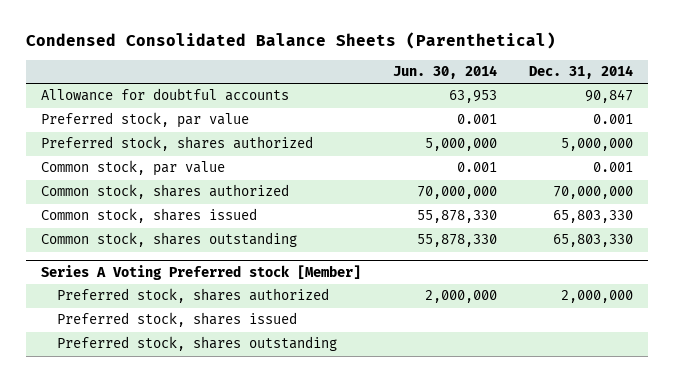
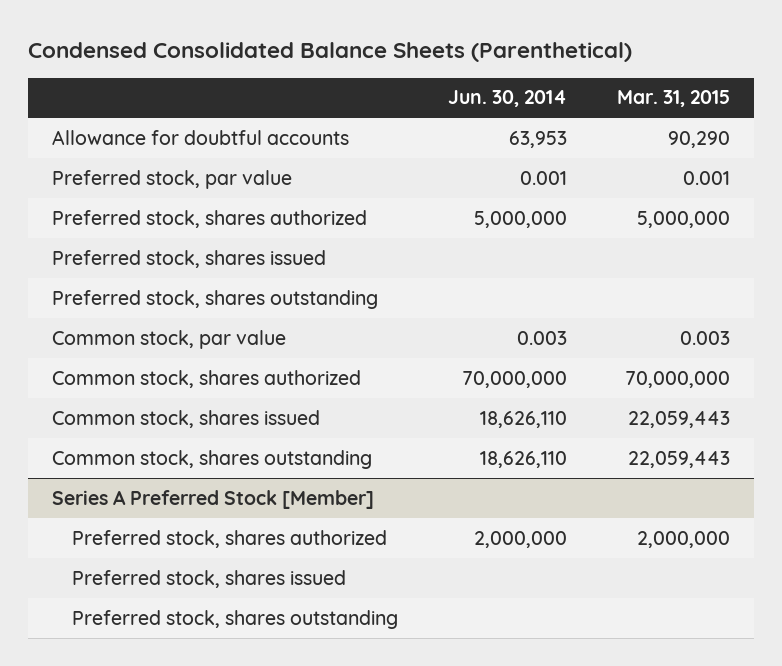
- | Jun. 30, 2014 | Dec. 31, 2014
+ | Jun. 30, 2014 | Mar. 31, 2015
- Common stock, par value | 0.001 | 0.001
+ Preferred stock, shares issued
+ Preferred stock, shares outstanding
+ Common stock, par value | 0.003 | 0.003
- Common stock, shares issued | 55,878,330 | 65,803,330
- Common stock, shares outstanding | 55,878,330 | 65,803,330
- Series A Voting Preferred stock [Member]
+ Common stock, shares issued | 18,626,110 | 22,059,443
+ Common stock, shares outstanding | 18,626,110 | 22,059,443
+ Series A Preferred Stock [Member]

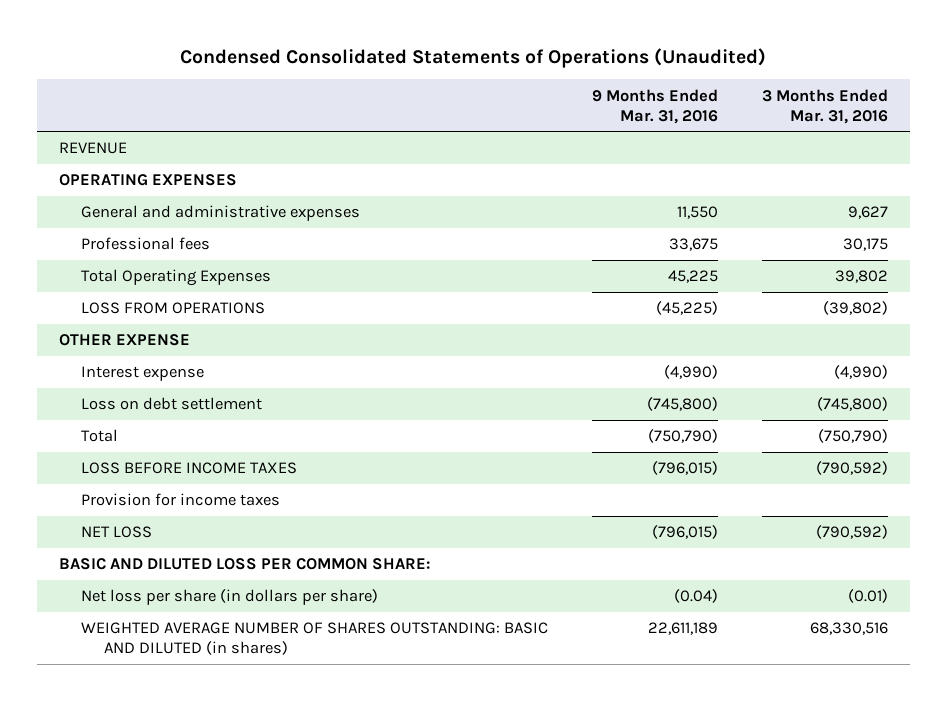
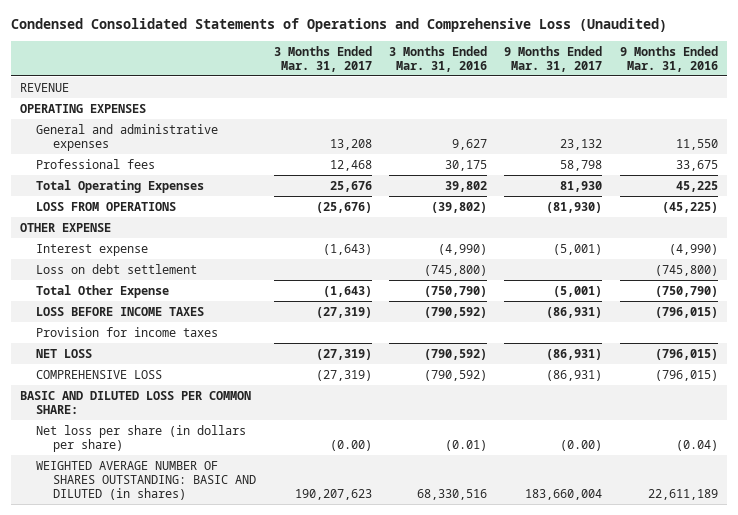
- Condensed Consolidated Statements of Operations (Unaudited)
+ Condensed Consolidated Statements of Operations and Comprehensive Loss (Unaudited)
- | 9 Months Ended Mar. 31, 2016 | 3 Months Ended Mar. 31, 2016
+ | 3 Months Ended Mar. 31, 2017 | 3 Months Ended Mar. 31, 2016 | 9 Months Ended Mar. 31, 2017 | 9 Months Ended Mar. 31, 2016
- Total | (750,790) | (750,790)
+ Total Other Expense | (1,643) | (750,790) | (5,001) | (750,790)
+ COMPREHENSIVE LOSS | (27,319) | (790,592) | (86,931) | (796,015)

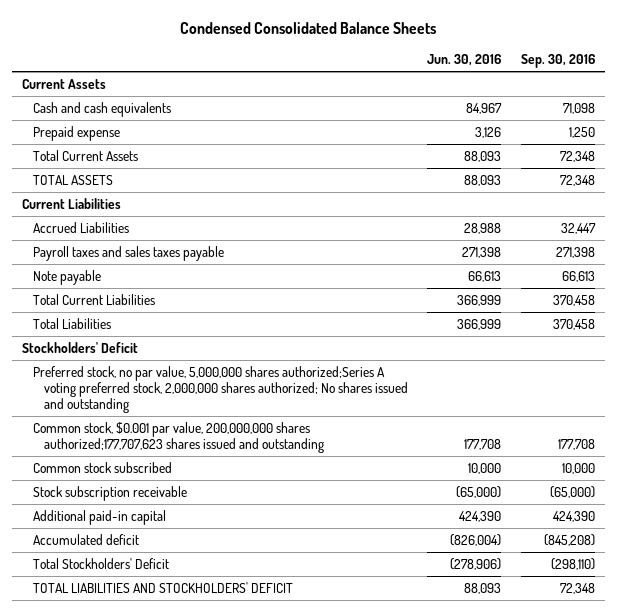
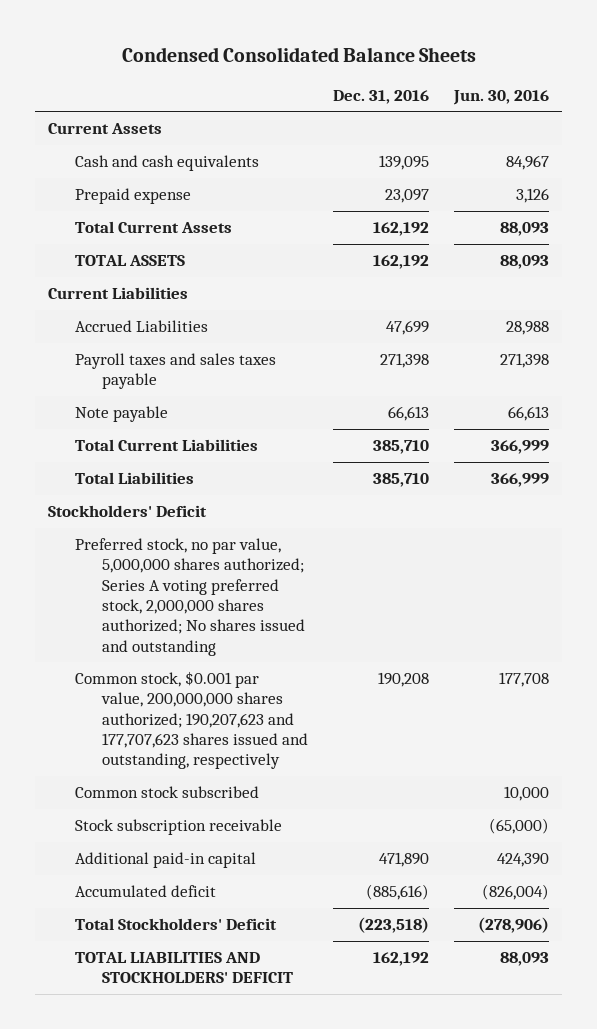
- | Jun. 30, 2016 | Sep. 30, 2016
+ | Dec. 31, 2016 | Jun. 30, 2016
- Preferred stock, no par value, 5,000,000 shares authorized;Series A voting preferred stock, 2,000,000 shares authorized; No shares issued and outstanding
- Common stock, $0.001 par value, 200,000,000 shares authorized;177,707,623 shares issued and outstanding | 177,708 | 177,708
+ Preferred stock, no par value, 5,000,000 shares authorized; Series A voting preferred stock, 2,000,000 shares authorized; No shares issued and outstanding
+ Common stock, $0.001 par value, 200,000,000 shares authorized; 190,207,623 and 177,707,623 shares issued and outstanding, respectively | 190,208 | 177,708

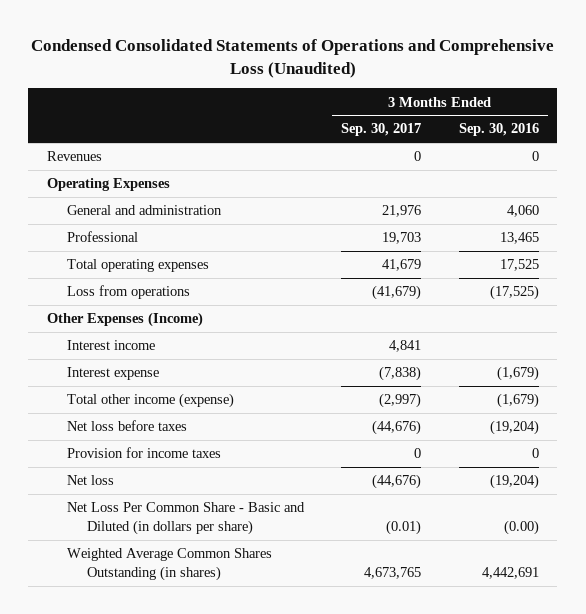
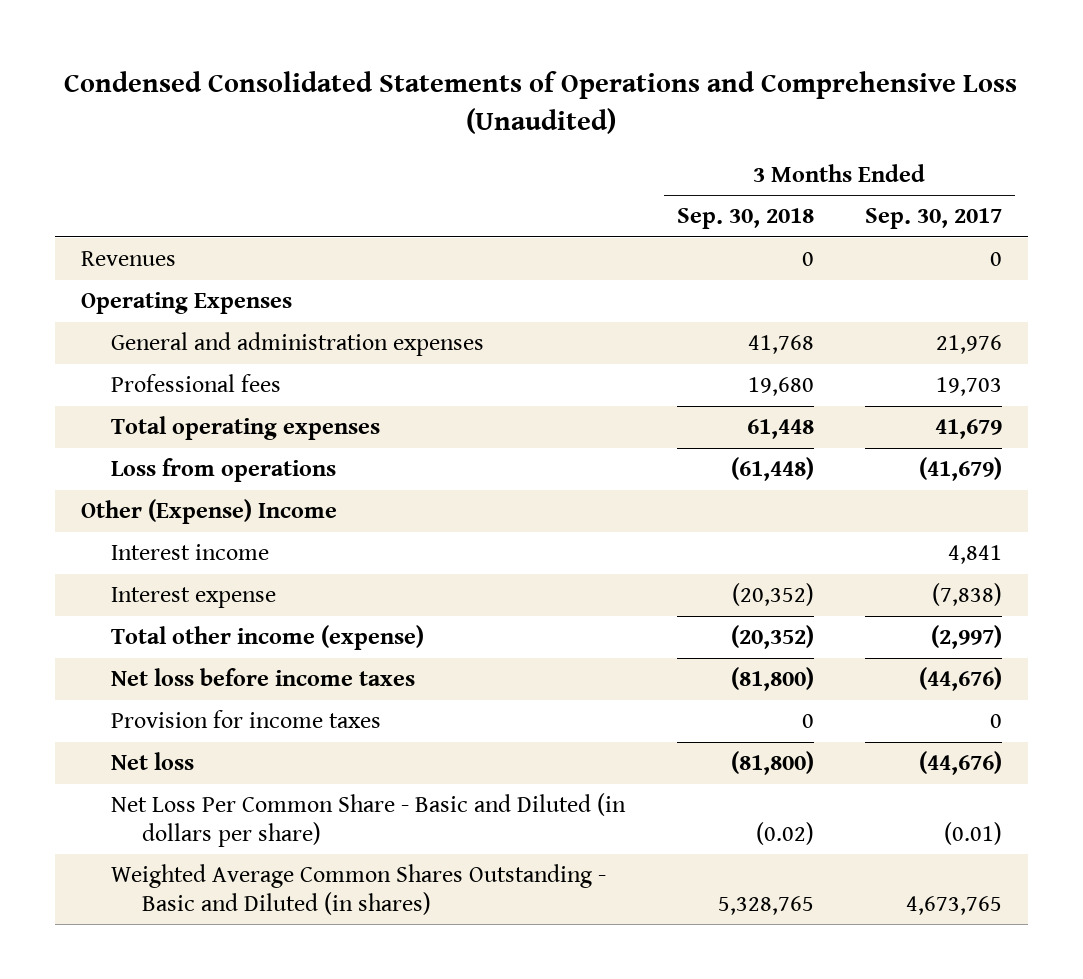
- | 3 Months Ended Sep. 30, 2017 | 3 Months Ended Sep. 30, 2016
+ | 3 Months Ended Sep. 30, 2018 | 3 Months Ended Sep. 30, 2017
- General and administration | 21,976 | 4,060
- Professional | 19,703 | 13,465
+ General and administration expenses | 41,768 | 21,976
+ Professional fees | 19,680 | 19,703
- Other Expenses (Income)
+ Other (Expense) Income
- Net loss before taxes | (44,676) | (19,204)
+ Net loss before income taxes | (81,800) | (44,676)
- Weighted Average Common Shares Outstanding (in shares) | 4,673,765 | 4,442,691
+ Weighted Average Common Shares Outstanding - Basic and Diluted (in shares) | 5,328,765 | 4,673,765

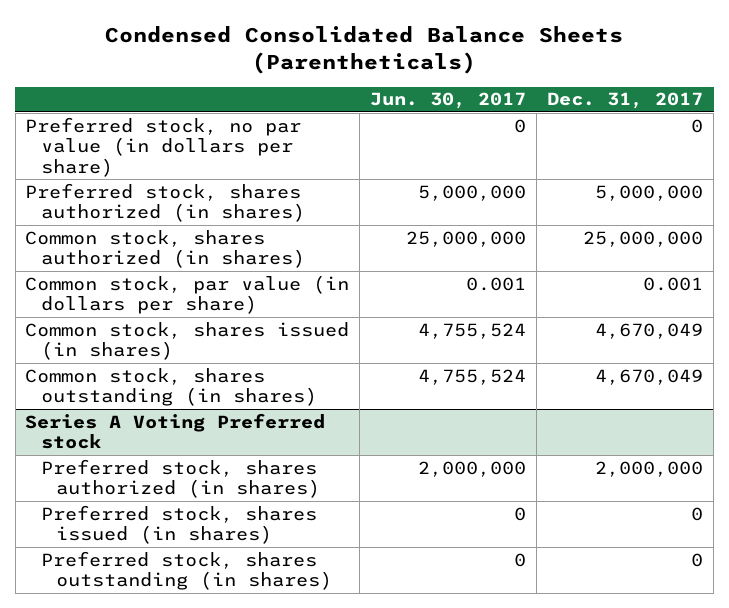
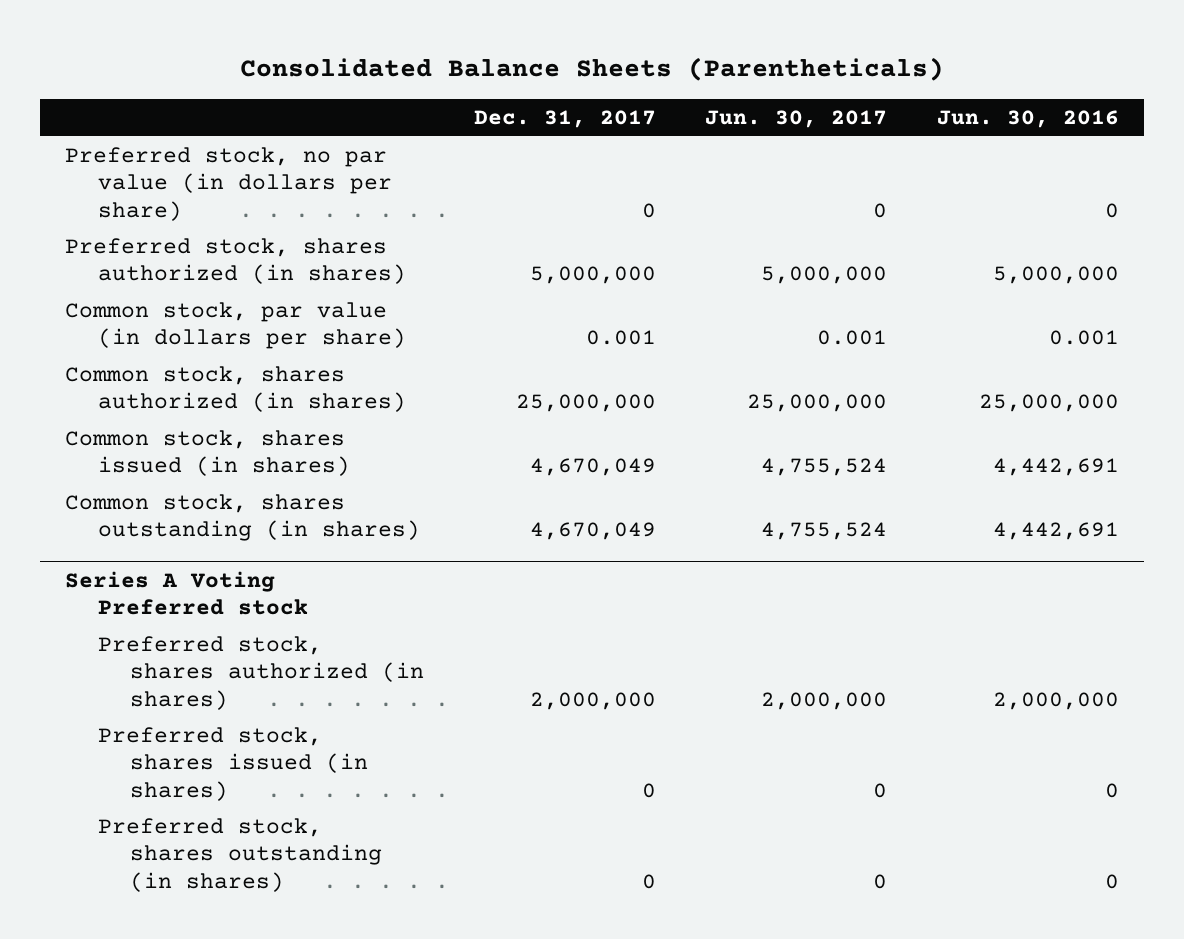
- Condensed Consolidated Balance Sheets (Parentheticals)
+ Consolidated Balance Sheets (Parentheticals)
- | Jun. 30, 2017 | Dec. 31, 2017
+ | Dec. 31, 2017 | Jun. 30, 2017 | Jun. 30, 2016
moved down: Common stock, shares authorized (in shares) | 25,000,000 | 25,000,000 | 25,000,000

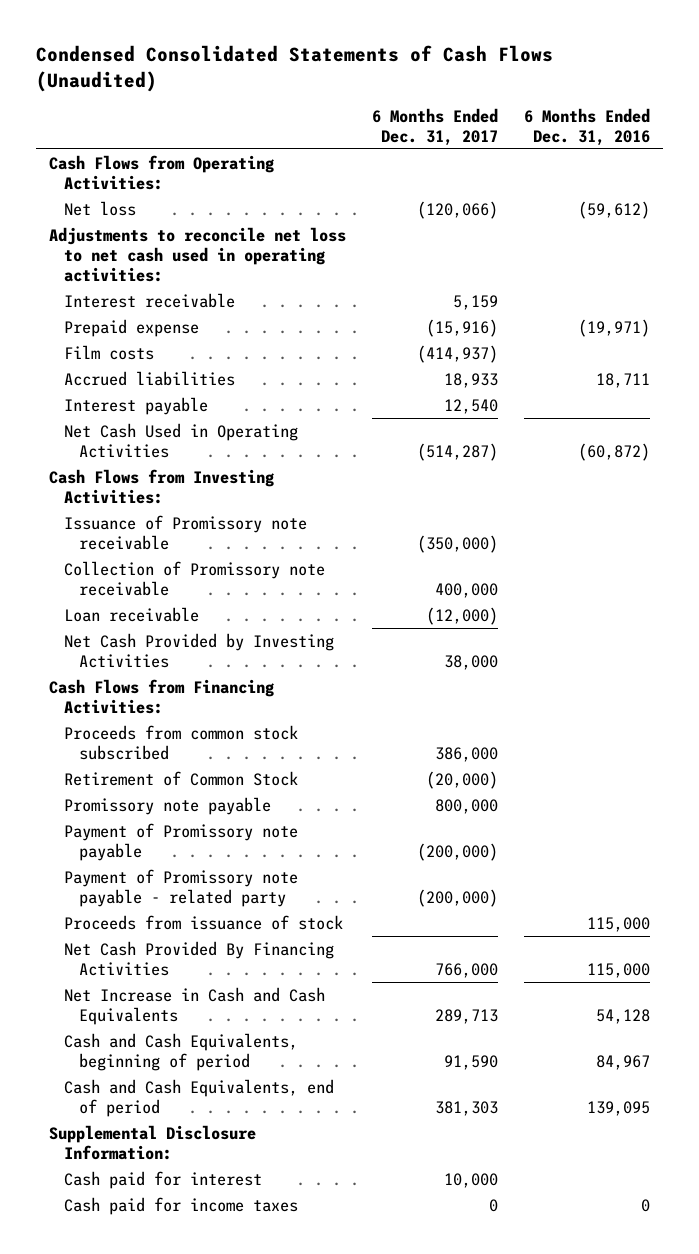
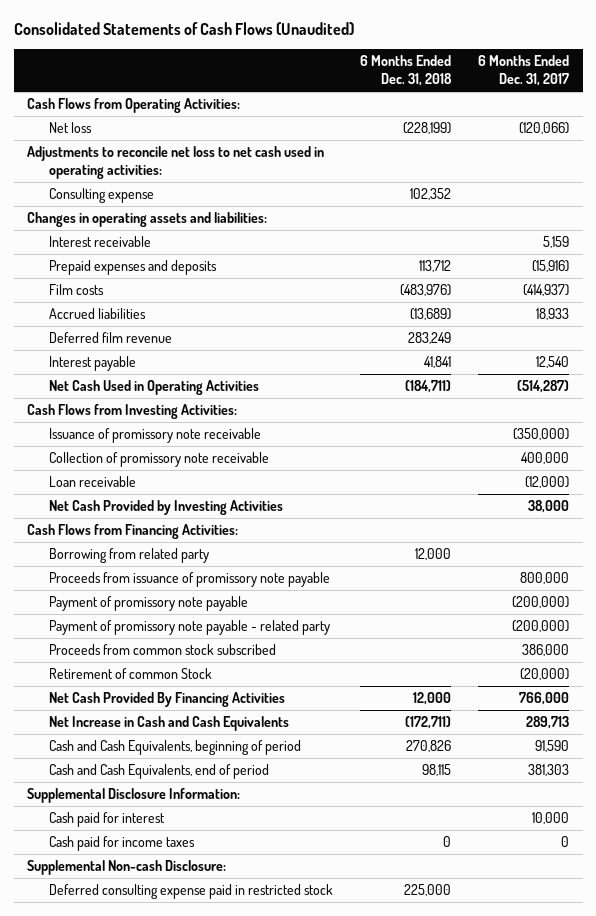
- Condensed Consolidated Statements of Cash Flows (Unaudited)
+ Consolidated Statements of Cash Flows (Unaudited)
- | 6 Months Ended Dec. 31, 2017 | 6 Months Ended Dec. 31, 2016
+ | 6 Months Ended Dec. 31, 2018 | 6 Months Ended Dec. 31, 2017
+ Consulting expense | 102,352 |
+ Changes in operating assets and liabilities:
- Prepaid expense | (15,916) | (19,971)
+ Prepaid expenses and deposits | 113,712 | (15,916)
+ Deferred film revenue | 283,249 |
- Issuance of Promissory note receivable | (350,000) |
- Collection of Promissory note receivable | 400,000 |
+ Issuance of promissory note receivable | | (350,000)
+ Collection of promissory note receivable | | 400,000
+ Borrowing from related party | 12,000 |
+ Proceeds from issuance of promissory note payable | | 800,000
+ Payment of promissory note payable | | (200,000)
+ Payment of promissory note payable - related party | | (200,000)
- Retirement of Common Stock | (20,000) |
- Promissory note payable | 800,000 |
- Payment of Promissory note payable | (200,000) |
- Payment of Promissory note payable - related party | (200,000) |
- Proceeds from issuance of stock | | 115,000
+ Retirement of common Stock | | (20,000)
+ Supplemental Non-cash Disclosure:
+ Deferred consulting expense paid in restricted stock | 225,000 |

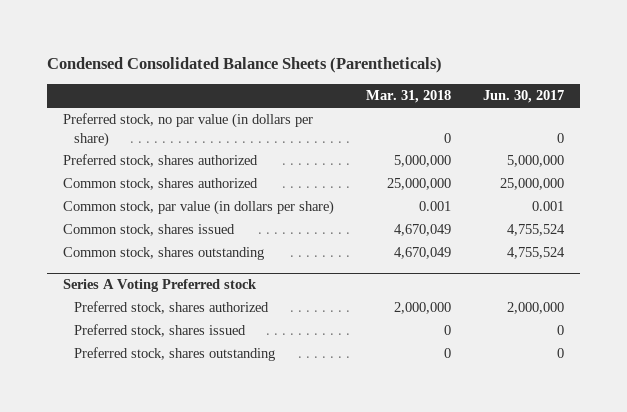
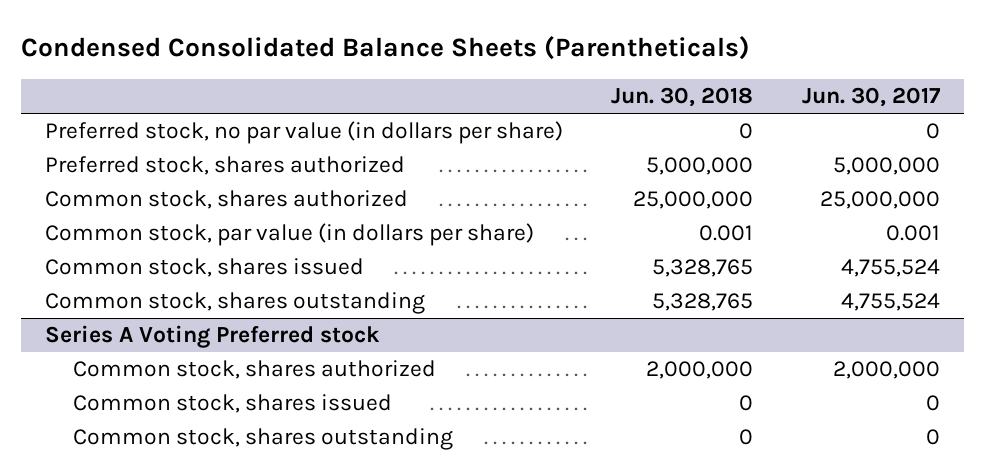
- | Mar. 31, 2018 | Jun. 30, 2017
+ | Jun. 30, 2018 | Jun. 30, 2017
@ Series A Voting Preferred stock
- Preferred stock, shares authorized | 2,000,000 | 2,000,000
- Preferred stock, shares issued | 0 | 0
- Preferred stock, shares outstanding | 0 | 0
+ Common stock, shares authorized | 2,000,000 | 2,000,000
+ Common stock, shares issued | 0 | 0
+ Common stock, shares outstanding | 0 | 0

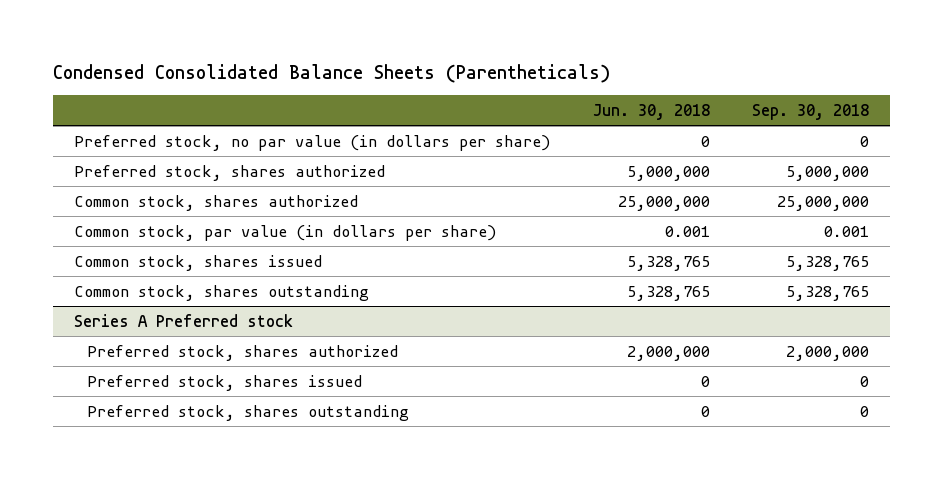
- | Jun. 30, 2018 | Jun. 30, 2017
+ | Jun. 30, 2018 | Sep. 30, 2018
- Series A Voting Preferred stock
- Common stock, shares authorized | 2,000,000 | 2,000,000
- Common stock, shares issued | 0 | 0
- Common stock, shares outstanding | 0 | 0
+ Series A Preferred stock
+ Preferred stock, shares authorized | 2,000,000 | 2,000,000
+ Preferred stock, shares issued | 0 | 0
+ Preferred stock, shares outstanding | 0 | 0

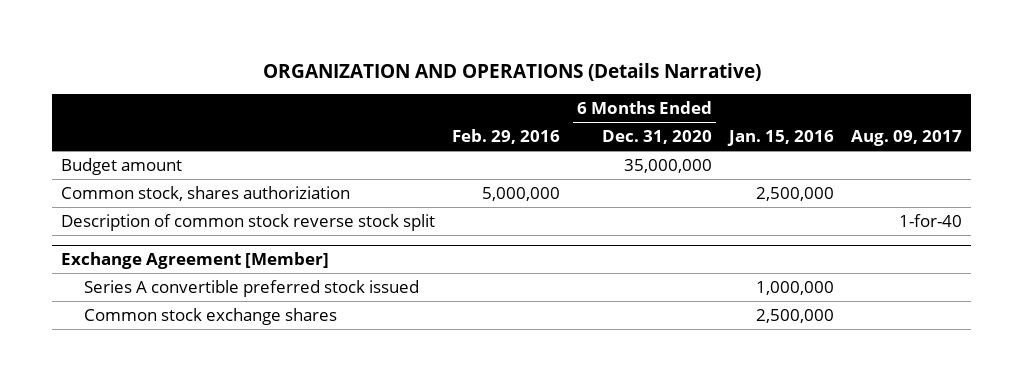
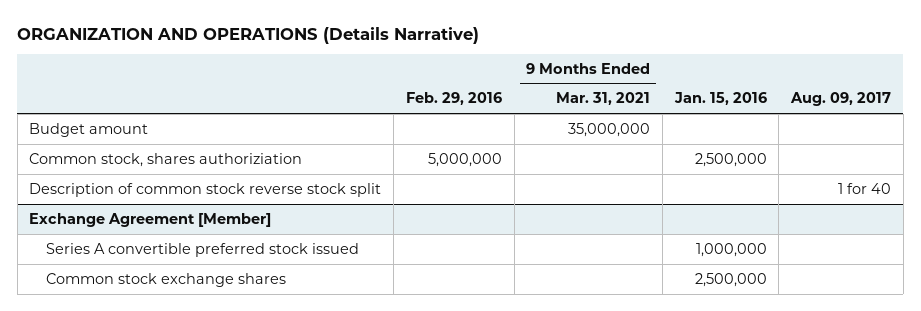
- | Feb. 29, 2016 | 6 Months Ended Dec. 31, 2020 | Jan. 15, 2016 | Aug. 09, 2017
+ | Feb. 29, 2016 | 9 Months Ended Mar. 31, 2021 | Jan. 15, 2016 | Aug. 09, 2017
- Description of common stock reverse stock split | | | | 1-for-40
+ Description of common stock reverse stock split | | | | 1 for 40

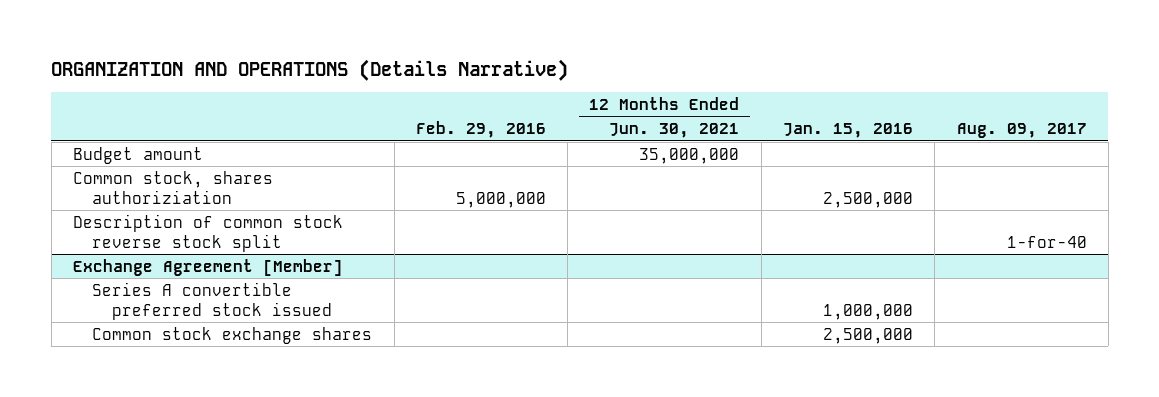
- | Feb. 29, 2016 | 9 Months Ended Mar. 31, 2021 | Jan. 15, 2016 | Aug. 09, 2017
+ | Feb. 29, 2016 | 12 Months Ended Jun. 30, 2021 | Jan. 15, 2016 | Aug. 09, 2017
- Description of common stock reverse stock split | | | | 1 for 40
+ Description of common stock reverse stock split | | | | 1-for-40

